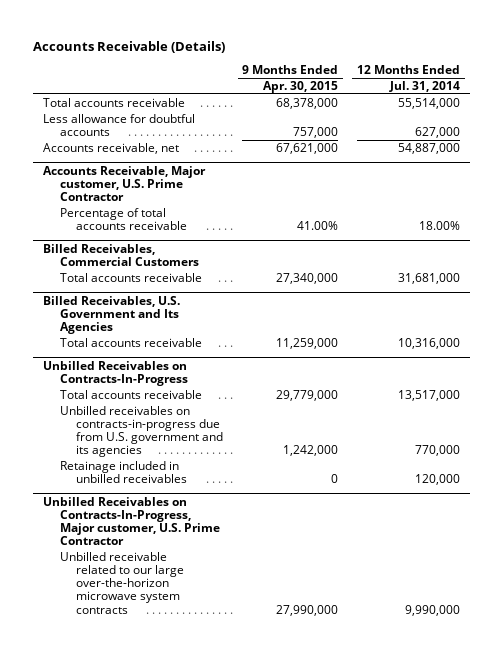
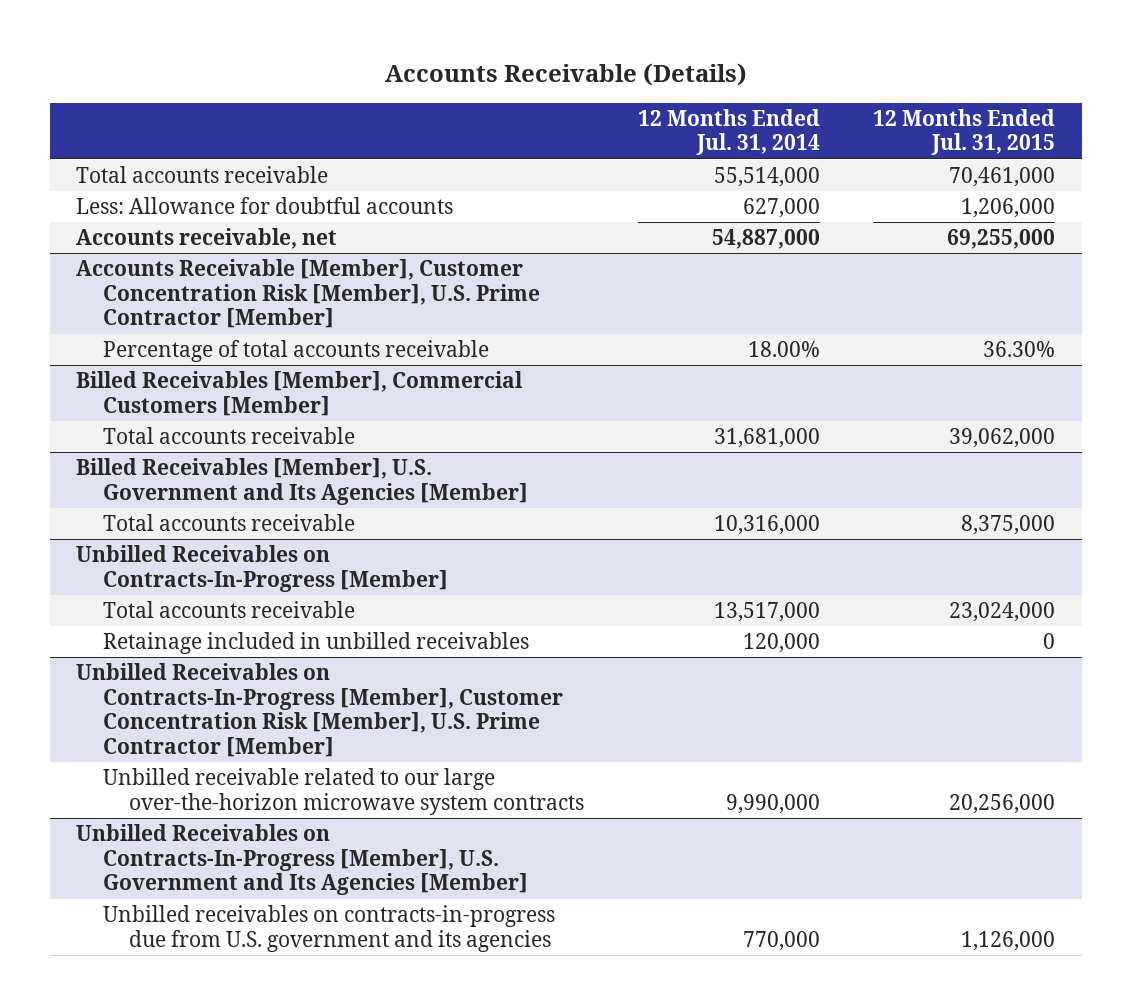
- | 9 Months Ended Apr. 30, 2015 | 12 Months Ended Jul. 31, 2014
+ | 12 Months Ended Jul. 31, 2014 | 12 Months Ended Jul. 31, 2015
- Less allowance for doubtful accounts | 757,000 | 627,000
+ Less: Allowance for doubtful accounts | 627,000 | 1,206,000
- Accounts Receivable, Major customer, U.S. Prime Contractor
+ Accounts Receivable [Member], Customer Concentration Risk [Member], U.S. Prime Contractor [Member]
- Billed Receivables, Commercial Customers
+ Billed Receivables [Member], Commercial Customers [Member]
- Billed Receivables, U.S. Government and Its Agencies
+ Billed Receivables [Member], U.S. Government and Its Agencies [Member]
- Unbilled Receivables on Contracts-In-Progress
+ Unbilled Receivables on Contracts-In-Progress [Member]
- Unbilled receivables on contracts-in-progress due from U.S. government and its agencies | 1,242,000 | 770,000
- Unbilled Receivables on Contracts-In-Progress, Major customer, U.S. Prime Contractor
+ Unbilled Receivables on Contracts-In-Progress [Member], Customer Concentration Risk [Member], U.S. Prime Contractor [Member]
+ Unbilled Receivables on Contracts-In-Progress [Member], U.S. Government and Its Agencies [Member]
+ Unbilled receivables on contracts-in-progress due from U.S. government and its agencies | 770,000 | 1,126,000

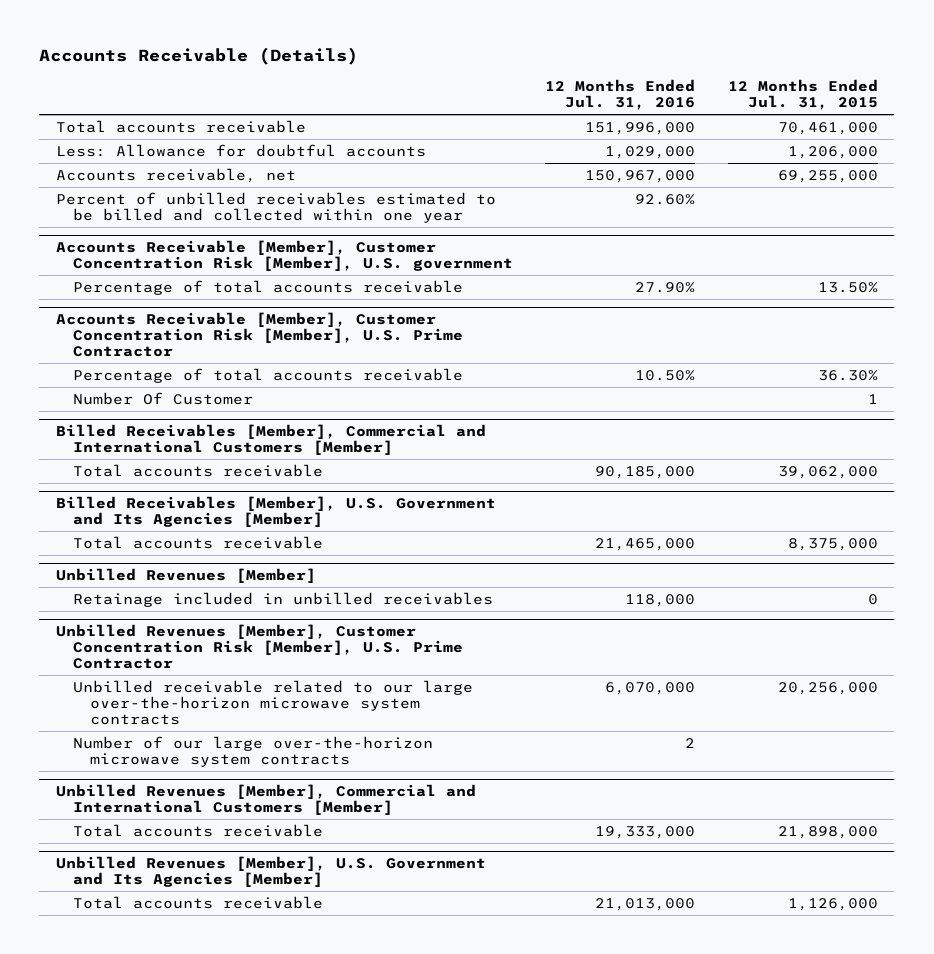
- | 12 Months Ended Jul. 31, 2014 | 12 Months Ended Jul. 31, 2015
+ | 12 Months Ended Jul. 31, 2016 | 12 Months Ended Jul. 31, 2015
- Accounts Receivable [Member], Customer Concentration Risk [Member], U.S. Prime Contractor [Member]
+ Percent of unbilled receivables estimated to be billed and collected within one year | 92.60% |
+ Accounts Receivable [Member], Customer Concentration Risk [Member], U.S. government
+ Percentage of total accounts receivable | 27.90% | 13.50%
+ Accounts Receivable [Member], Customer Concentration Risk [Member], U.S. Prime Contractor
- Billed Receivables [Member], Commercial Customers [Member]
+ Number Of Customer | | 1
+ Billed Receivables [Member], Commercial and International Customers [Member]
- Unbilled Receivables on Contracts-In-Progress [Member]
- Total accounts receivable | 13,517,000 | 23,024,000
+ Unbilled Revenues [Member]
- Unbilled Receivables on Contracts-In-Progress [Member], Customer Concentration Risk [Member], U.S. Prime Contractor [Member]
+ Unbilled Revenues [Member], Customer Concentration Risk [Member], U.S. Prime Contractor
- Unbilled Receivables on Contracts-In-Progress [Member], U.S. Government and Its Agencies [Member]
- Unbilled receivables on contracts-in-progress due from U.S. government and its agencies | 770,000 | 1,126,000
+ Number of our large over-the-horizon microwave system contracts | 2 |
+ Unbilled Revenues [Member], Commercial and International Customers [Member]
+ Total accounts receivable | 19,333,000 | 21,898,000
+ Unbilled Revenues [Member], U.S. Government and Its Agencies [Member]
+ Total accounts receivable | 21,013,000 | 1,126,000

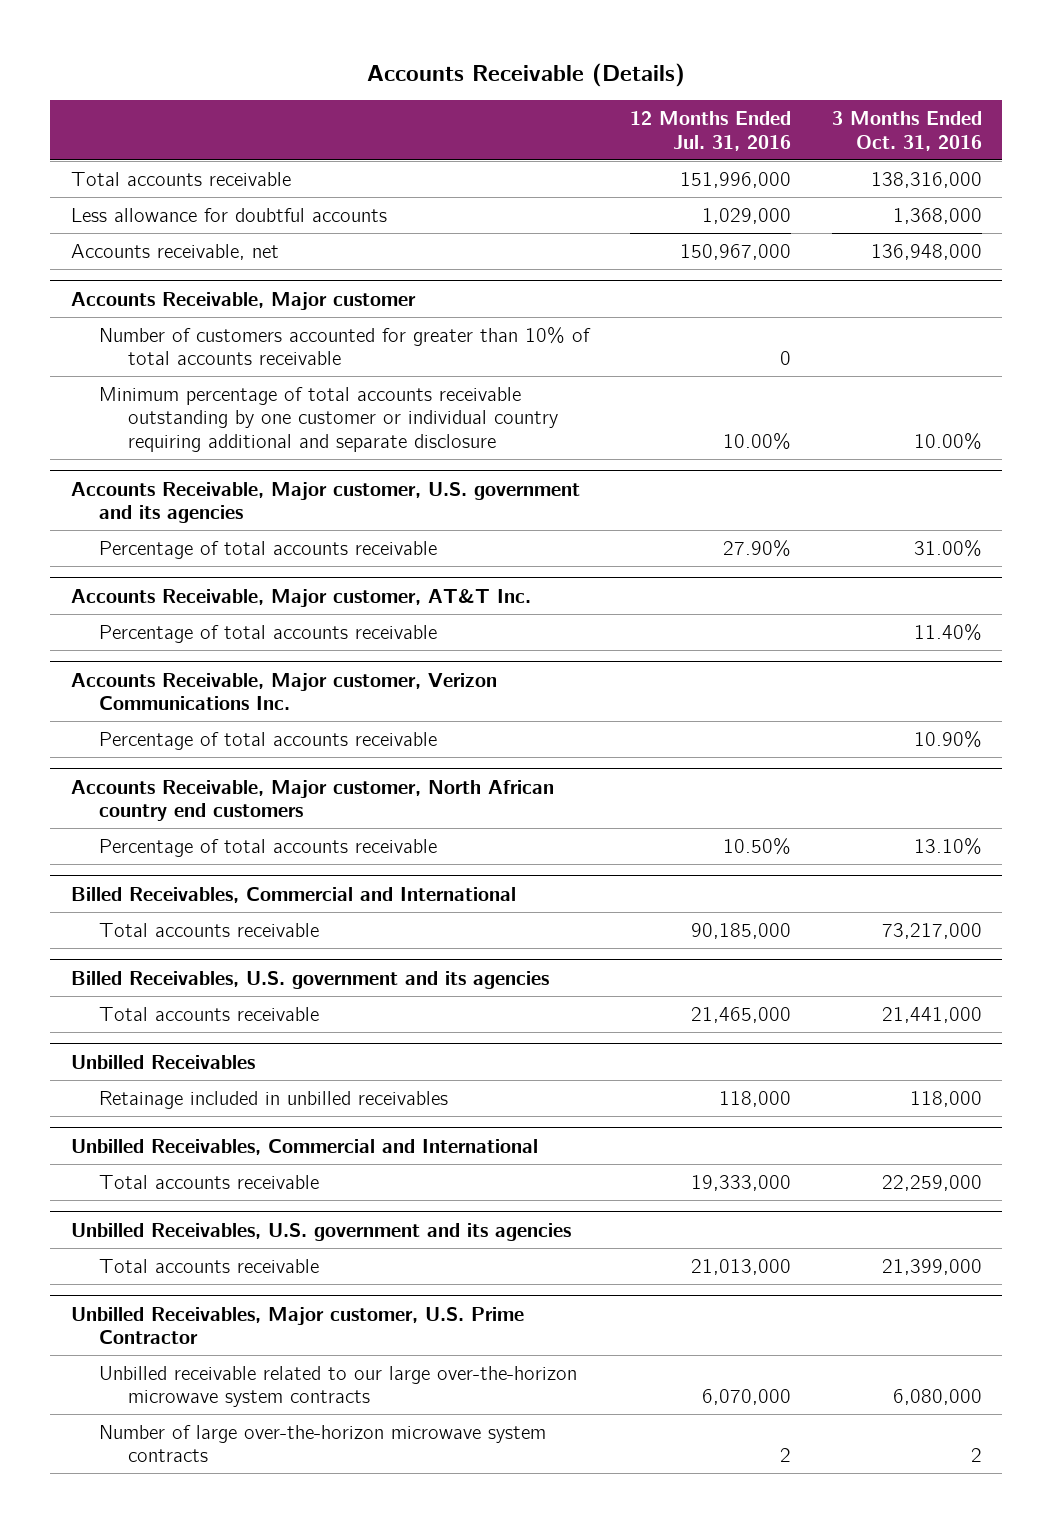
- | 12 Months Ended Jul. 31, 2016 | 12 Months Ended Jul. 31, 2015
+ | 12 Months Ended Jul. 31, 2016 | 3 Months Ended Oct. 31, 2016
- Less: Allowance for doubtful accounts | 1,029,000 | 1,206,000
+ Less allowance for doubtful accounts | 1,029,000 | 1,368,000
- Percent of unbilled receivables estimated to be billed and collected within one year | 92.60% |
- Accounts Receivable [Member], Customer Concentration Risk [Member], U.S. government
+ Accounts Receivable, Major customer
+ Number of customers accounted for greater than 10% of total accounts receivable | 0 |
+ Minimum percentage of total accounts receivable outstanding by one customer or individual country requiring additional and separate disclosure | 10.00% | 10.00%
+ Accounts Receivable, Major customer, U.S. government and its agencies
- Accounts Receivable [Member], Customer Concentration Risk [Member], U.S. Prime Contractor
+ Accounts Receivable, Major customer, AT&T Inc.
+ Percentage of total accounts receivable | | 11.40%
+ Accounts Receivable, Major customer, Verizon Communications Inc.
+ Percentage of total accounts receivable | | 10.90%
+ Accounts Receivable, Major customer, North African country end customers
- Number Of Customer | | 1
- Billed Receivables [Member], Commercial and International Customers [Member]
+ Billed Receivables, Commercial and International
- Billed Receivables [Member], U.S. Government and Its Agencies [Member]
+ Billed Receivables, U.S. government and its agencies
- Unbilled Revenues [Member]
+ Unbilled Receivables
- Unbilled Revenues [Member], Customer Concentration Risk [Member], U.S. Prime Contractor
- Unbilled receivable related to our large over-the-horizon microwave system contracts | 6,070,000 | 20,256,000
- Number of our large over-the-horizon microwave system contracts | 2 |
- Unbilled Revenues [Member], Commercial and International Customers [Member]
+ Unbilled Receivables, Commercial and International
- Unbilled Revenues [Member], U.S. Government and Its Agencies [Member]
+ Unbilled Receivables, U.S. government and its agencies
+ Unbilled Receivables, Major customer, U.S. Prime Contractor
+ Unbilled receivable related to our large over-the-horizon microwave system contracts | 6,070,000 | 6,080,000
+ Number of large over-the-horizon microwave system contracts | 2 | 2

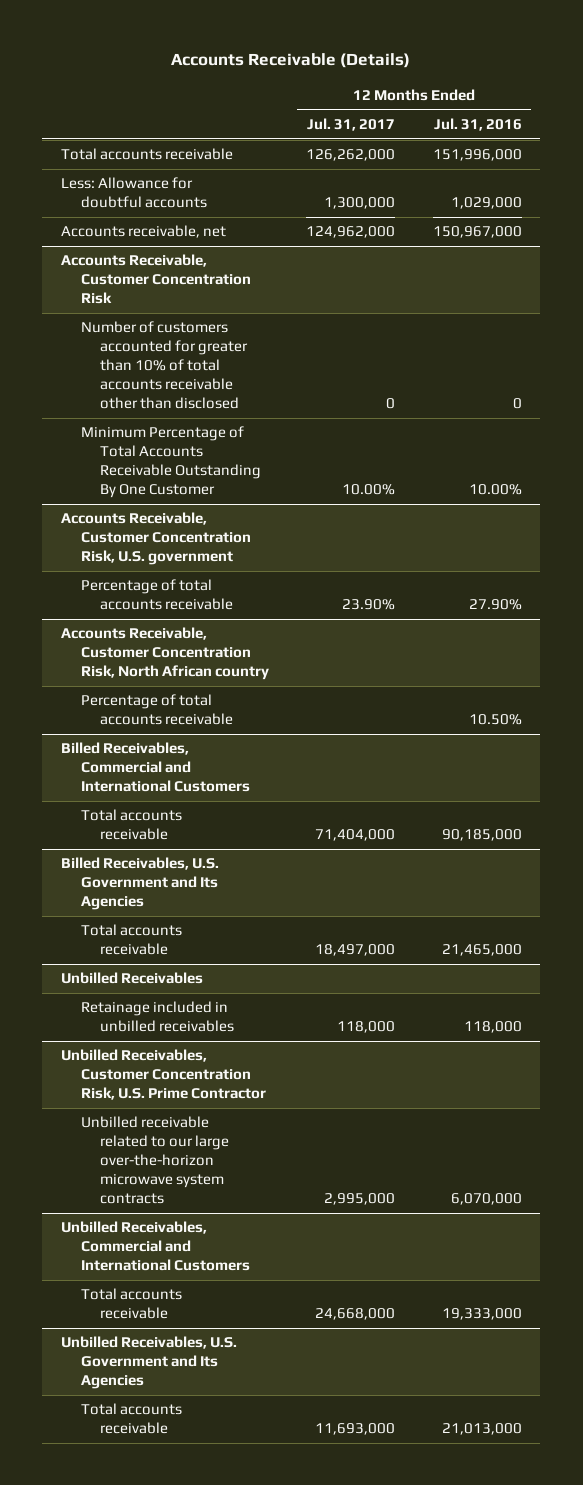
- | 12 Months Ended Jul. 31, 2016 | 3 Months Ended Oct. 31, 2016
+ | 12 Months Ended Jul. 31, 2017 | 12 Months Ended Jul. 31, 2016
- Less allowance for doubtful accounts | 1,029,000 | 1,368,000
+ Less: Allowance for doubtful accounts | 1,300,000 | 1,029,000
- Accounts Receivable, Major customer
- Number of customers accounted for greater than 10% of total accounts receivable | 0 |
- Minimum percentage of total accounts receivable outstanding by one customer or individual country requiring additional and separate disclosure | 10.00% | 10.00%
- Accounts Receivable, Major customer, U.S. government and its agencies
+ Accounts Receivable, Customer Concentration Risk
+ Number of customers accounted for greater than 10% of total accounts receivable other than disclosed | 0 | 0
+ Minimum Percentage of Total Accounts Receivable Outstanding By One Customer | 10.00% | 10.00%
+ Accounts Receivable, Customer Concentration Risk, U.S. government
- Accounts Receivable, Major customer, AT&T Inc.
- Percentage of total accounts receivable | | 11.40%
- Accounts Receivable, Major customer, Verizon Communications Inc.
- Percentage of total accounts receivable | | 10.90%
- Accounts Receivable, Major customer, North African country end customers
+ Accounts Receivable, Customer Concentration Risk, North African country
- Billed Receivables, Commercial and International
+ Billed Receivables, Commercial and International Customers
- Billed Receivables, U.S. government and its agencies
+ Billed Receivables, U.S. Government and Its Agencies
- Unbilled Receivables, Commercial and International
+ Unbilled Receivables, Customer Concentration Risk, U.S. Prime Contractor
+ Unbilled receivable related to our large over-the-horizon microwave system contracts | 2,995,000 | 6,070,000
+ Unbilled Receivables, Commercial and International Customers
- Unbilled Receivables, U.S. government and its agencies
+ Unbilled Receivables, U.S. Government and Its Agencies
- Unbilled Receivables, Major customer, U.S. Prime Contractor
- Unbilled receivable related to our large over-the-horizon microwave system contracts | 6,070,000 | 6,080,000
- Number of large over-the-horizon microwave system contracts | 2 | 2

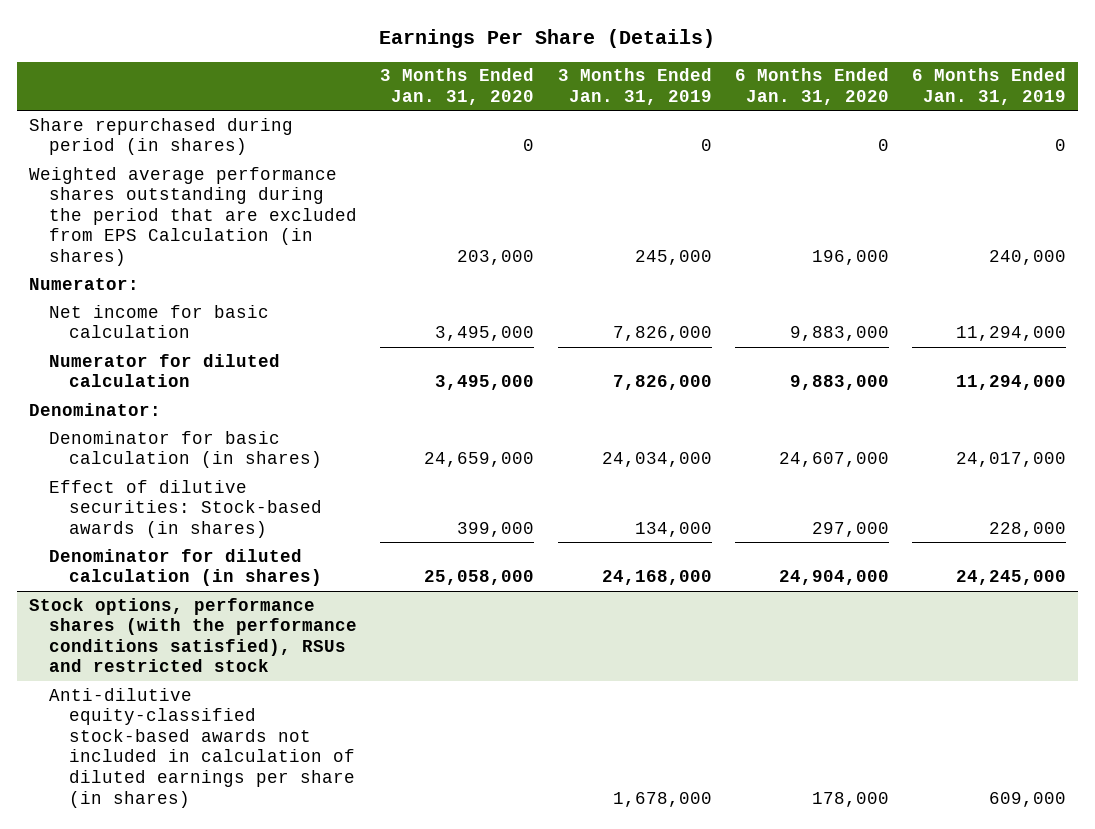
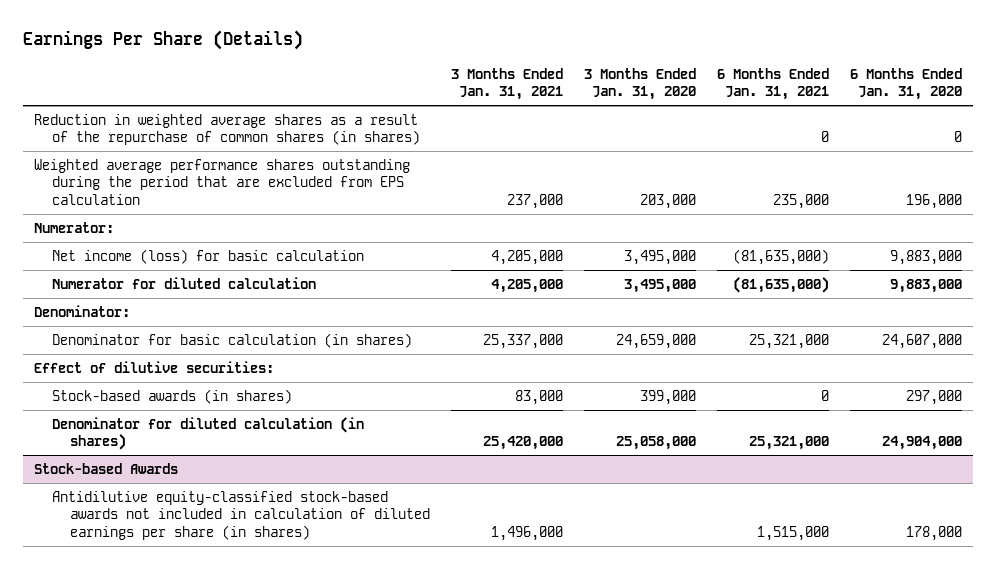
- | 3 Months Ended Jan. 31, 2020 | 3 Months Ended Jan. 31, 2019 | 6 Months Ended Jan. 31, 2020 | 6 Months Ended Jan. 31, 2019
+ | 3 Months Ended Jan. 31, 2021 | 3 Months Ended Jan. 31, 2020 | 6 Months Ended Jan. 31, 2021 | 6 Months Ended Jan. 31, 2020
- Share repurchased during period (in shares) | 0 | 0 | 0 | 0
- Weighted average performance shares outstanding during the period that are excluded from EPS Calculation (in shares) | 203,000 | 245,000 | 196,000 | 240,000
+ Reduction in weighted average shares as a result of the repurchase of common shares (in shares) | | | 0 | 0
+ Weighted average performance shares outstanding during the period that are excluded from EPS calculation | 237,000 | 203,000 | 235,000 | 196,000
- Net income for basic calculation | 3,495,000 | 7,826,000 | 9,883,000 | 11,294,000
+ Net income (loss) for basic calculation | 4,205,000 | 3,495,000 | (81,635,000) | 9,883,000
- Effect of dilutive securities: Stock-based awards (in shares) | 399,000 | 134,000 | 297,000 | 228,000
+ Effect of dilutive securities:
+ Stock-based awards (in shares) | 83,000 | 399,000 | 0 | 297,000
- Stock options, performance shares (with the performance conditions satisfied), RSUs and restricted stock
- Anti-dilutive equity-classified stock-based awards not included in calculation of diluted earnings per share (in shares) | | 1,678,000 | 178,000 | 609,000
+ Stock-based Awards
+ Antidilutive equity-classified stock-based awards not included in calculation of diluted earnings per share (in shares) | 1,496,000 | | 1,515,000 | 178,000

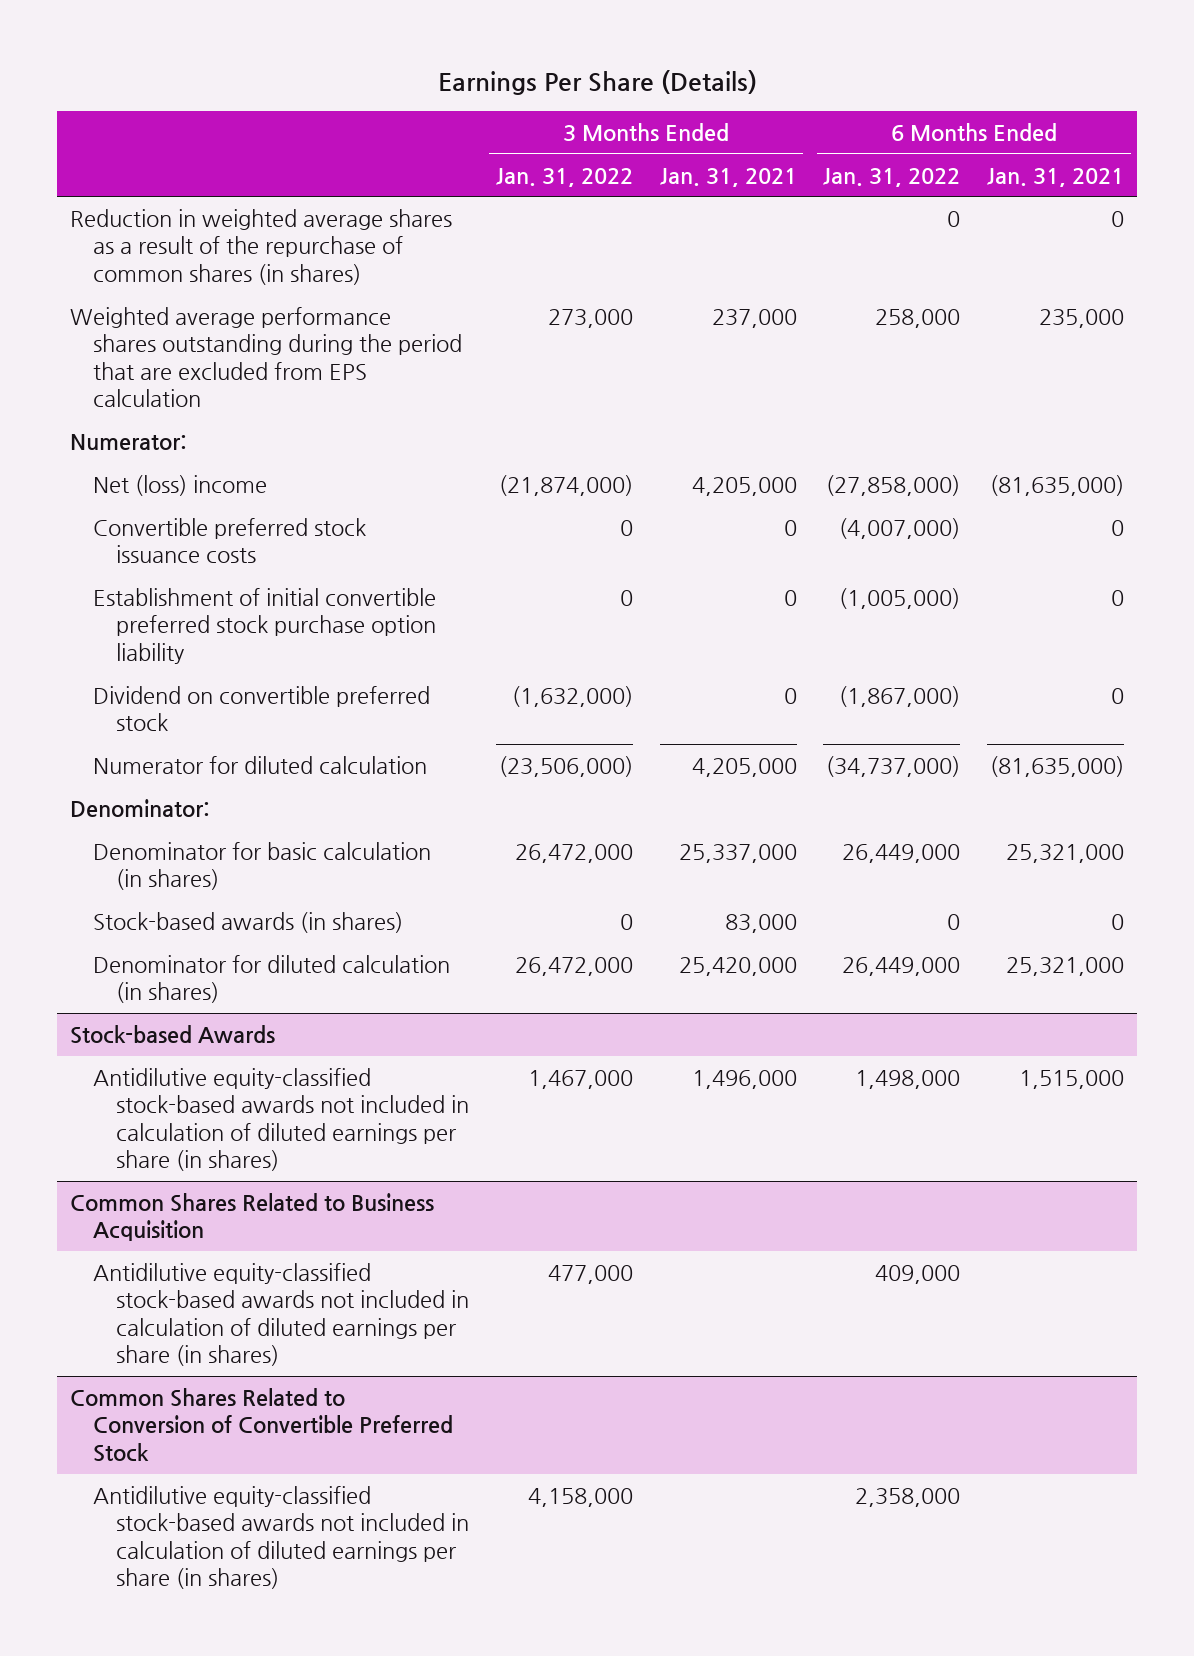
- | 3 Months Ended Jan. 31, 2021 | 3 Months Ended Jan. 31, 2020 | 6 Months Ended Jan. 31, 2021 | 6 Months Ended Jan. 31, 2020
+ | 3 Months Ended Jan. 31, 2022 | 3 Months Ended Jan. 31, 2021 | 6 Months Ended Jan. 31, 2022 | 6 Months Ended Jan. 31, 2021
- Net income (loss) for basic calculation | 4,205,000 | 3,495,000 | (81,635,000) | 9,883,000
+ Net (loss) income | (21,874,000) | 4,205,000 | (27,858,000) | (81,635,000)
+ Convertible preferred stock issuance costs | 0 | 0 | (4,007,000) | 0
+ Establishment of initial convertible preferred stock purchase option liability | 0 | 0 | (1,005,000) | 0
+ Dividend on convertible preferred stock | (1,632,000) | 0 | (1,867,000) | 0
- Effect of dilutive securities:
+ Common Shares Related to Business Acquisition
+ Antidilutive equity-classified stock-based awards not included in calculation of diluted earnings per share (in shares) | 477,000 | | 409,000 |
+ Common Shares Related to Conversion of Convertible Preferred Stock
+ Antidilutive equity-classified stock-based awards not included in calculation of diluted earnings per share (in shares) | 4,158,000 | | 2,358,000 |

